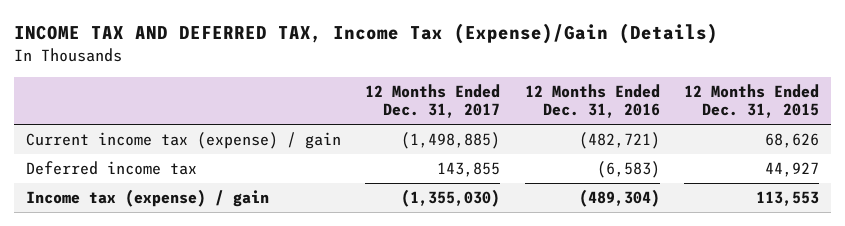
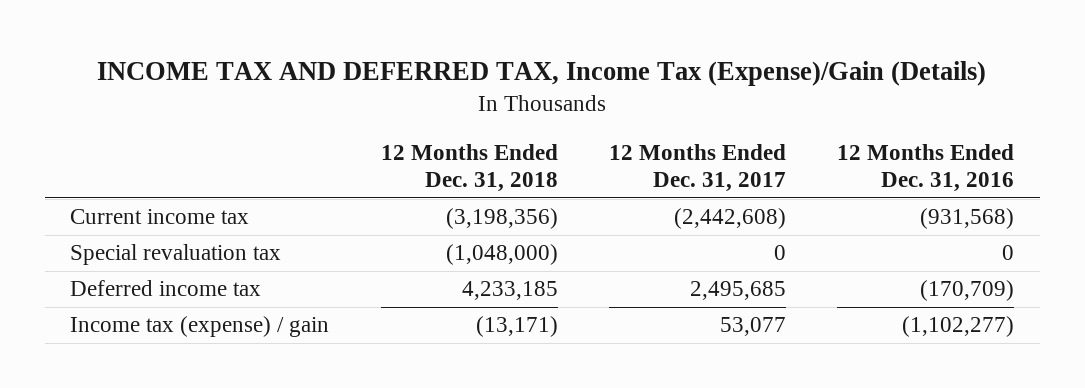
- | 12 Months Ended Dec. 31, 2017 | 12 Months Ended Dec. 31, 2016 | 12 Months Ended Dec. 31, 2015
+ | 12 Months Ended Dec. 31, 2018 | 12 Months Ended Dec. 31, 2017 | 12 Months Ended Dec. 31, 2016
- Current income tax (expense) / gain | (1,498,885) | (482,721) | 68,626
- Deferred income tax | 143,855 | (6,583) | 44,927
- Income tax (expense) / gain | (1,355,030) | (489,304) | 113,553
+ Current income tax | (3,198,356) | (2,442,608) | (931,568)
+ Special revaluation tax | (1,048,000) | 0 | 0
+ Deferred income tax | 4,233,185 | 2,495,685 | (170,709)
+ Income tax (expense) / gain | (13,171) | 53,077 | (1,102,277)

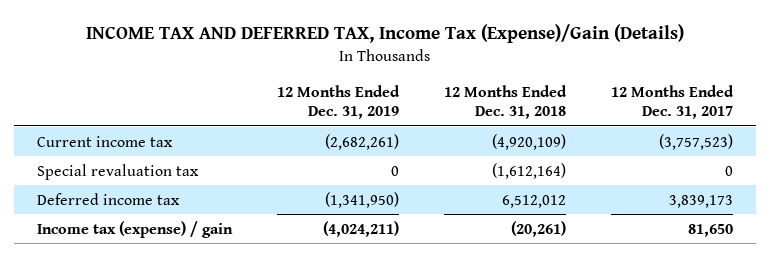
- | 12 Months Ended Dec. 31, 2018 | 12 Months Ended Dec. 31, 2017 | 12 Months Ended Dec. 31, 2016
+ | 12 Months Ended Dec. 31, 2019 | 12 Months Ended Dec. 31, 2018 | 12 Months Ended Dec. 31, 2017
- Current income tax | (3,198,356) | (2,442,608) | (931,568)
- Special revaluation tax | (1,048,000) | 0 | 0
- Deferred income tax | 4,233,185 | 2,495,685 | (170,709)
- Income tax (expense) / gain | (13,171) | 53,077 | (1,102,277)
+ Current income tax | (2,682,261) | (4,920,109) | (3,757,523)
+ Special revaluation tax | 0 | (1,612,164) | 0
+ Deferred income tax | (1,341,950) | 6,512,012 | 3,839,173
+ Income tax (expense) / gain | (4,024,211) | (20,261) | 81,650

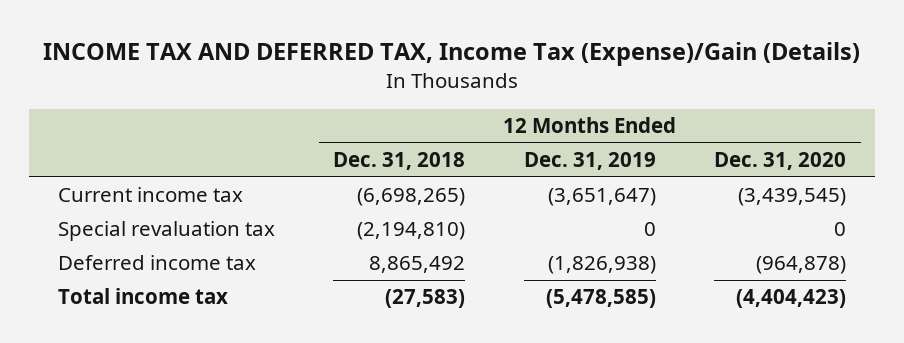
- | 12 Months Ended Dec. 31, 2019 | 12 Months Ended Dec. 31, 2018 | 12 Months Ended Dec. 31, 2017
+ | 12 Months Ended Dec. 31, 2018 | 12 Months Ended Dec. 31, 2019 | 12 Months Ended Dec. 31, 2020
- Current income tax | (2,682,261) | (4,920,109) | (3,757,523)
- Special revaluation tax | 0 | (1,612,164) | 0
- Deferred income tax | (1,341,950) | 6,512,012 | 3,839,173
- Income tax (expense) / gain | (4,024,211) | (20,261) | 81,650
+ Current income tax | (6,698,265) | (3,651,647) | (3,439,545)
+ Special revaluation tax | (2,194,810) | 0 | 0
+ Deferred income tax | 8,865,492 | (1,826,938) | (964,878)
+ Total income tax | (27,583) | (5,478,585) | (4,404,423)

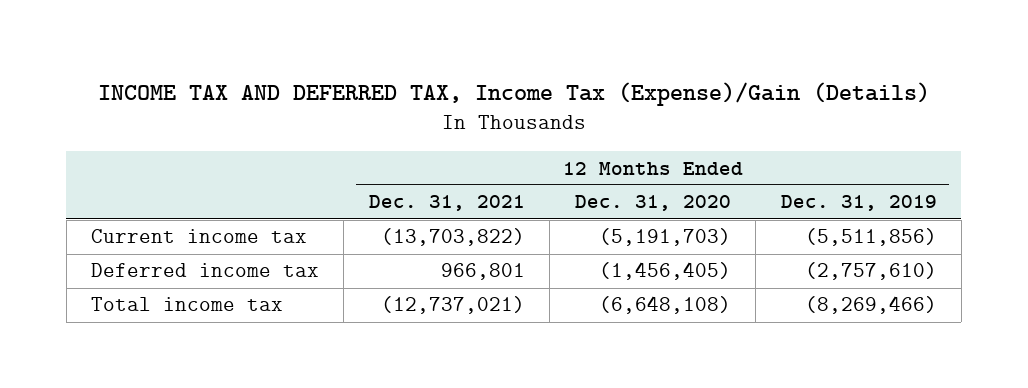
- | 12 Months Ended Dec. 31, 2018 | 12 Months Ended Dec. 31, 2019 | 12 Months Ended Dec. 31, 2020
+ | 12 Months Ended Dec. 31, 2021 | 12 Months Ended Dec. 31, 2020 | 12 Months Ended Dec. 31, 2019
- Current income tax | (6,698,265) | (3,651,647) | (3,439,545)
- Special revaluation tax | (2,194,810) | 0 | 0
- Deferred income tax | 8,865,492 | (1,826,938) | (964,878)
- Total income tax | (27,583) | (5,478,585) | (4,404,423)
+ Current income tax | (13,703,822) | (5,191,703) | (5,511,856)
+ Deferred income tax | 966,801 | (1,456,405) | (2,757,610)
+ Total income tax | (12,737,021) | (6,648,108) | (8,269,466)

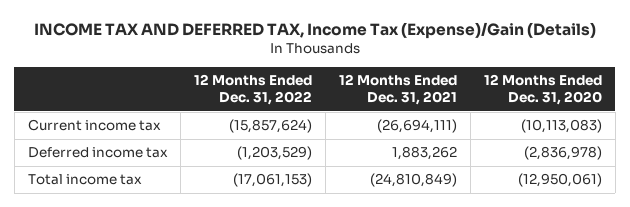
- | 12 Months Ended Dec. 31, 2021 | 12 Months Ended Dec. 31, 2020 | 12 Months Ended Dec. 31, 2019
+ | 12 Months Ended Dec. 31, 2022 | 12 Months Ended Dec. 31, 2021 | 12 Months Ended Dec. 31, 2020
- Current income tax | (13,703,822) | (5,191,703) | (5,511,856)
- Deferred income tax | 966,801 | (1,456,405) | (2,757,610)
- Total income tax | (12,737,021) | (6,648,108) | (8,269,466)
+ Current income tax | (15,857,624) | (26,694,111) | (10,113,083)
+ Deferred income tax | (1,203,529) | 1,883,262 | (2,836,978)
+ Total income tax | (17,061,153) | (24,810,849) | (12,950,061)

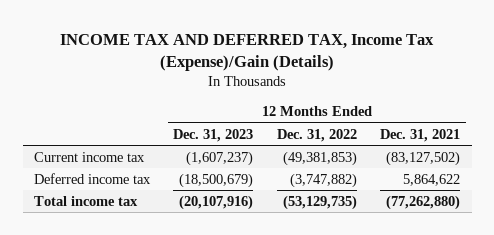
- | 12 Months Ended Dec. 31, 2022 | 12 Months Ended Dec. 31, 2021 | 12 Months Ended Dec. 31, 2020
+ | 12 Months Ended Dec. 31, 2023 | 12 Months Ended Dec. 31, 2022 | 12 Months Ended Dec. 31, 2021
- Current income tax | (15,857,624) | (26,694,111) | (10,113,083)
- Deferred income tax | (1,203,529) | 1,883,262 | (2,836,978)
- Total income tax | (17,061,153) | (24,810,849) | (12,950,061)
+ Current income tax | (1,607,237) | (49,381,853) | (83,127,502)
+ Deferred income tax | (18,500,679) | (3,747,882) | 5,864,622
+ Total income tax | (20,107,916) | (53,129,735) | (77,262,880)

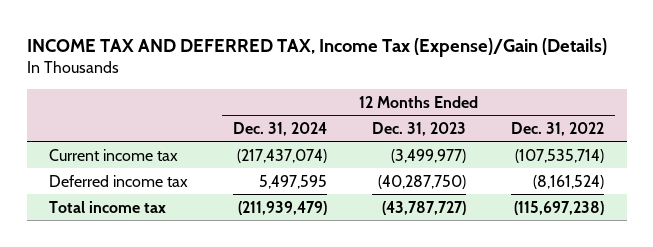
- | 12 Months Ended Dec. 31, 2023 | 12 Months Ended Dec. 31, 2022 | 12 Months Ended Dec. 31, 2021
+ | 12 Months Ended Dec. 31, 2024 | 12 Months Ended Dec. 31, 2023 | 12 Months Ended Dec. 31, 2022
- Current income tax | (1,607,237) | (49,381,853) | (83,127,502)
- Deferred income tax | (18,500,679) | (3,747,882) | 5,864,622
- Total income tax | (20,107,916) | (53,129,735) | (77,262,880)
+ Current income tax | (217,437,074) | (3,499,977) | (107,535,714)
+ Deferred income tax | 5,497,595 | (40,287,750) | (8,161,524)
+ Total income tax | (211,939,479) | (43,787,727) | (115,697,238)

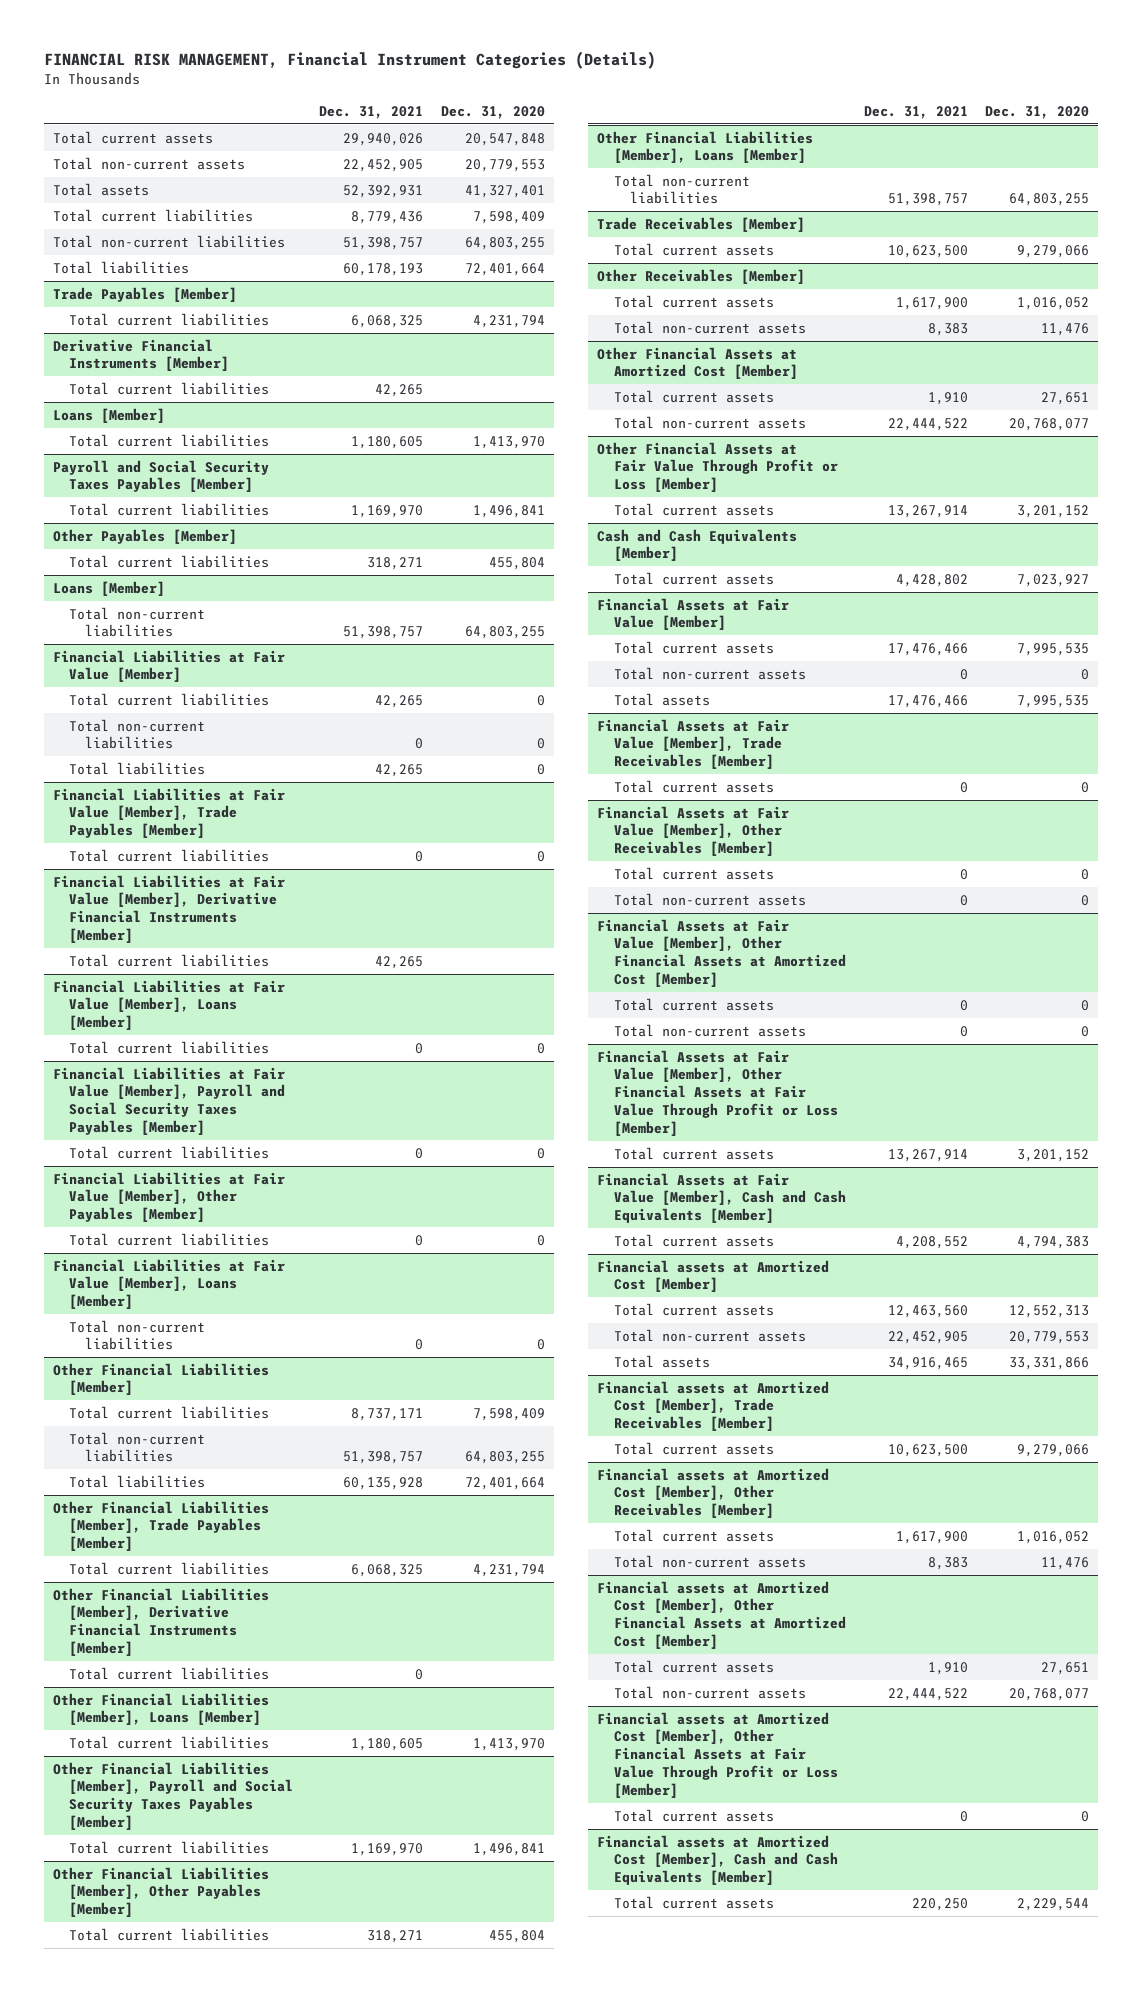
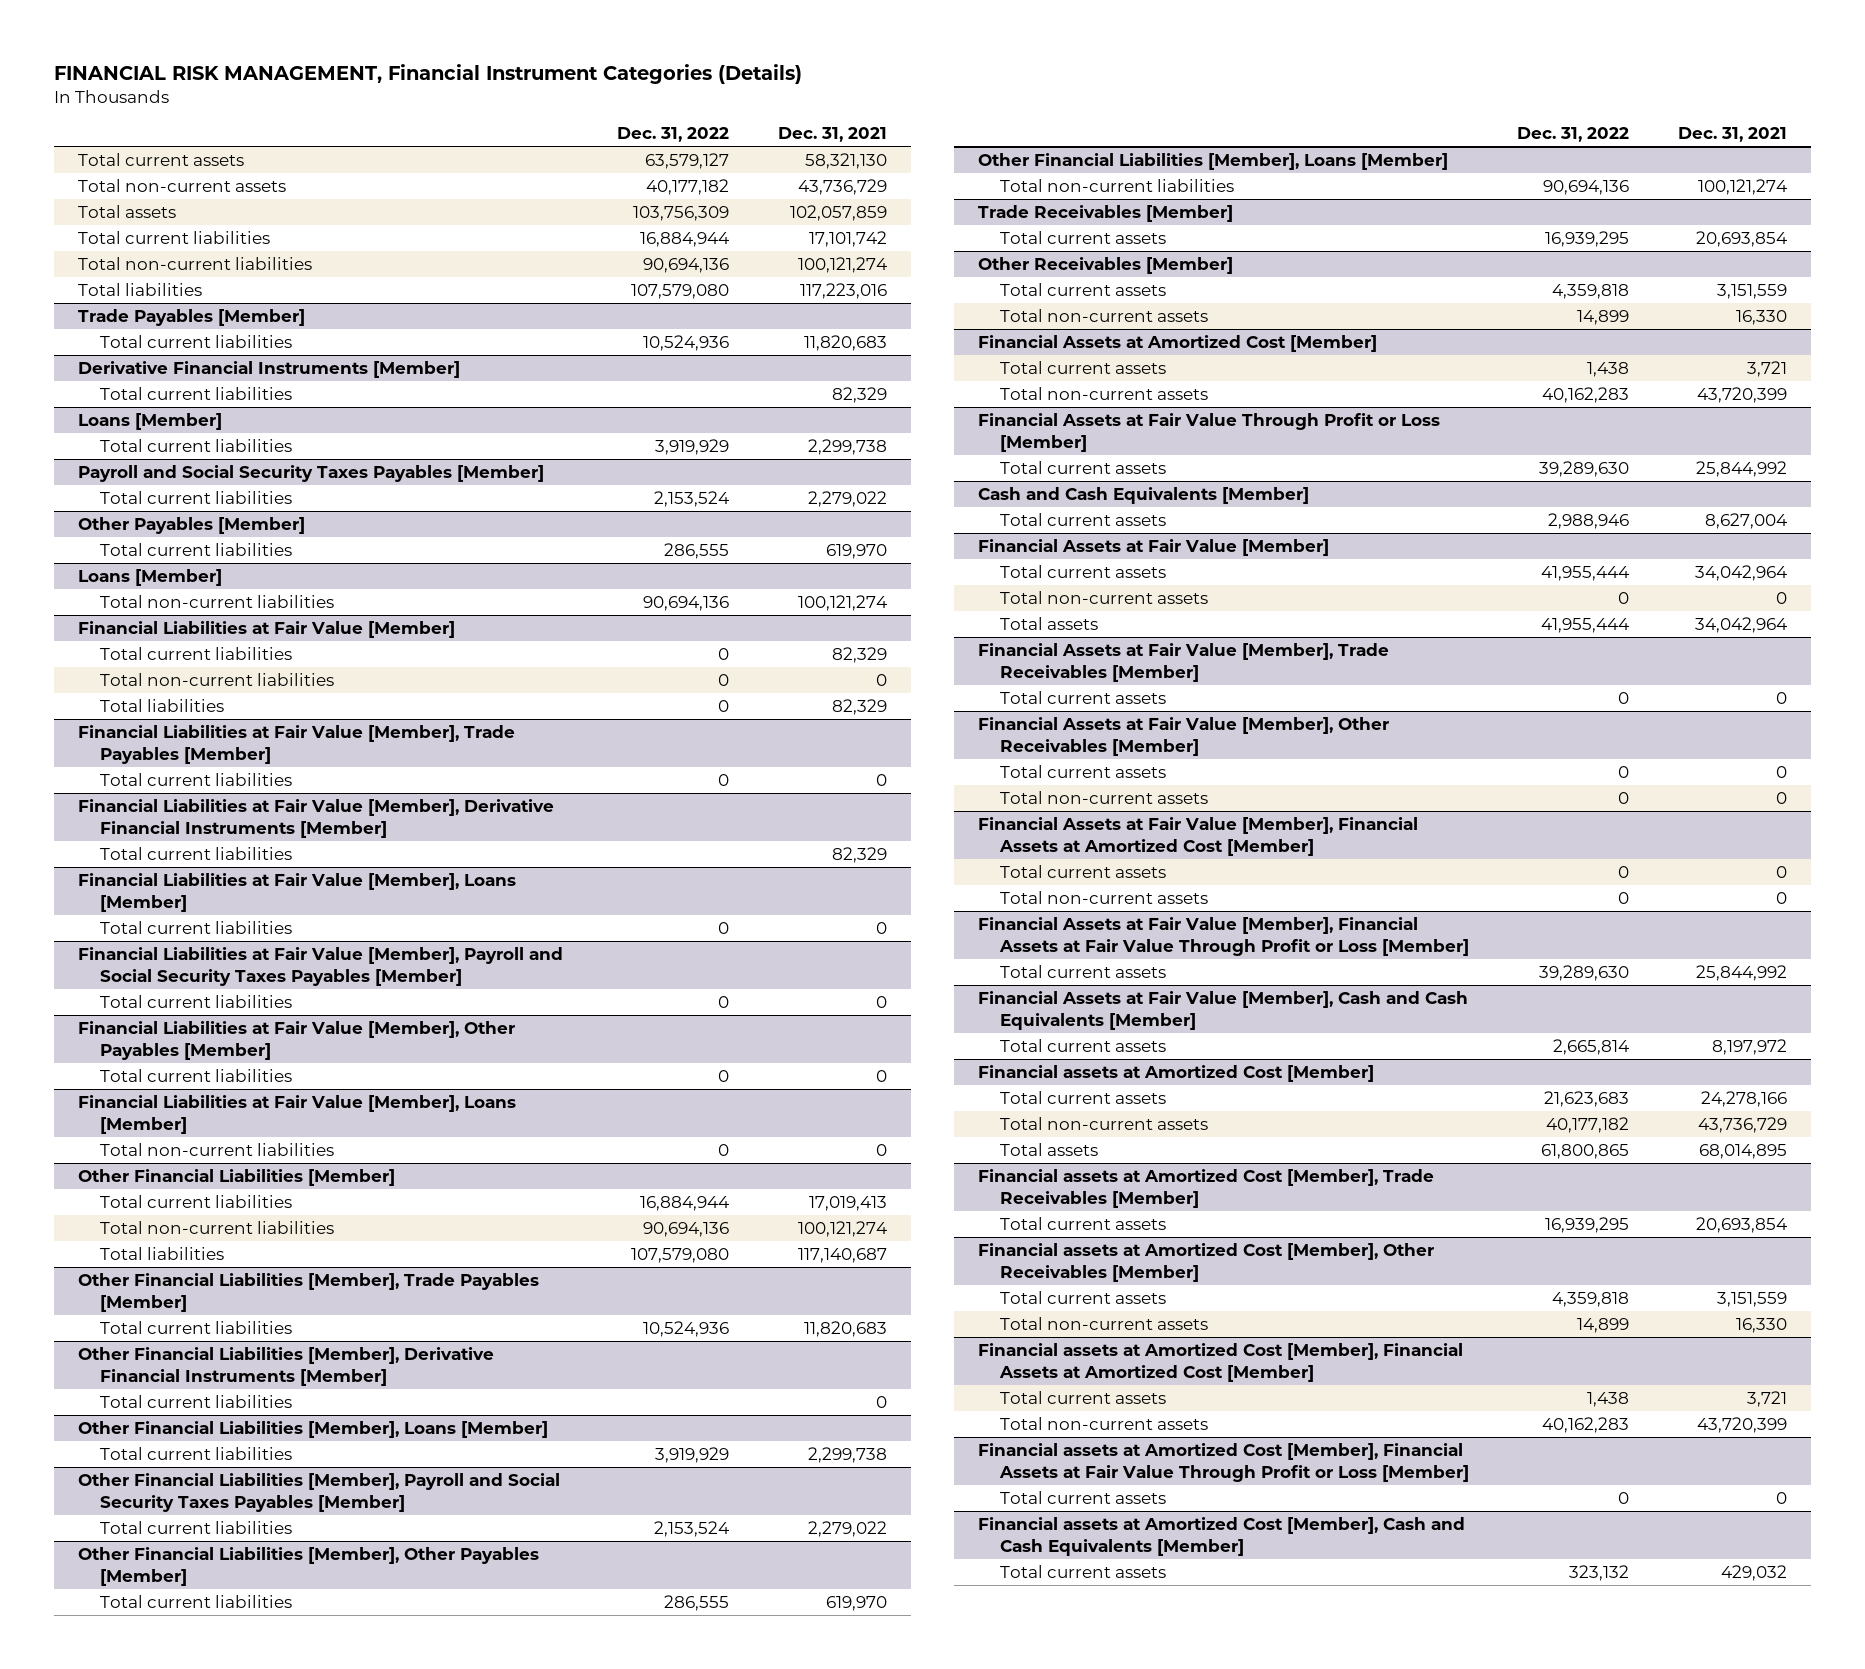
- | Dec. 31, 2021 | Dec. 31, 2020
+ | Dec. 31, 2022 | Dec. 31, 2021
- Total current assets | 29,940,026 | 20,547,848
- Total non-current assets | 22,452,905 | 20,779,553
- Total assets | 52,392,931 | 41,327,401
- Total current liabilities | 8,779,436 | 7,598,409
- Total non-current liabilities | 51,398,757 | 64,803,255
- Total liabilities | 60,178,193 | 72,401,664
+ Total current assets | 63,579,127 | 58,321,130
+ Total non-current assets | 40,177,182 | 43,736,729
+ Total assets | 103,756,309 | 102,057,859
+ Total current liabilities | 16,884,944 | 17,101,742
+ Total non-current liabilities | 90,694,136 | 100,121,274
+ Total liabilities | 107,579,080 | 117,223,016
@ Trade Payables [Member]
- Total current liabilities | 6,068,325 | 4,231,794
+ Total current liabilities | 10,524,936 | 11,820,683
@ Derivative Financial Instruments [Member]
- Total current liabilities | 42,265 |
+ Total current liabilities | | 82,329
@ Loans [Member]
- Total current liabilities | 1,180,605 | 1,413,970
+ Total current liabilities | 3,919,929 | 2,299,738
@ Payroll and Social Security Taxes Payables [Member]
- Total current liabilities | 1,169,970 | 1,496,841
+ Total current liabilities | 2,153,524 | 2,279,022
@ Other Payables [Member]
- Total current liabilities | 318,271 | 455,804
+ Total current liabilities | 286,555 | 619,970
@ Loans [Member]
- Total non-current liabilities | 51,398,757 | 64,803,255
+ Total non-current liabilities | 90,694,136 | 100,121,274
@ Financial Liabilities at Fair Value [Member]
- Total current liabilities | 42,265 | 0
+ Total current liabilities | 0 | 82,329
- Total liabilities | 42,265 | 0
+ Total liabilities | 0 | 82,329
@ Financial Liabilities at Fair Value [Member], Derivative Financial Instruments [Member]
- Total current liabilities | 42,265 |
+ Total current liabilities | | 82,329
@ Other Financial Liabilities [Member]
- Total current liabilities | 8,737,171 | 7,598,409
- Total non-current liabilities | 51,398,757 | 64,803,255
- Total liabilities | 60,135,928 | 72,401,664
+ Total current liabilities | 16,884,944 | 17,019,413
+ Total non-current liabilities | 90,694,136 | 100,121,274
+ Total liabilities | 107,579,080 | 117,140,687
@ Other Financial Liabilities [Member], Trade Payables [Member]
- Total current liabilities | 6,068,325 | 4,231,794
+ Total current liabilities | 10,524,936 | 11,820,683
@ Other Financial Liabilities [Member], Loans [Member]
- Total current liabilities | 1,180,605 | 1,413,970
+ Total current liabilities | 3,919,929 | 2,299,738
@ Other Financial Liabilities [Member], Payroll and Social Security Taxes Payables [Member]
- Total current liabilities | 1,169,970 | 1,496,841
+ Total current liabilities | 2,153,524 | 2,279,022
@ Other Financial Liabilities [Member], Other Payables [Member]
- Total current liabilities | 318,271 | 455,804
+ Total current liabilities | 286,555 | 619,970
@ Other Financial Liabilities [Member], Loans [Member]
- Total non-current liabilities | 51,398,757 | 64,803,255
+ Total non-current liabilities | 90,694,136 | 100,121,274
@ Trade Receivables [Member]
- Total current assets | 10,623,500 | 9,279,066
+ Total current assets | 16,939,295 | 20,693,854
@ Other Receivables [Member]
- Total current assets | 1,617,900 | 1,016,052
- Total non-current assets | 8,383 | 11,476
- Other Financial Assets at Amortized Cost [Member]
- Total current assets | 1,910 | 27,651
- Total non-current assets | 22,444,522 | 20,768,077
- Other Financial Assets at Fair Value Through Profit or Loss [Member]
- Total current assets | 13,267,914 | 3,201,152
@ Other Receivables [Member]
+ Total current assets | 4,359,818 | 3,151,559
+ Total non-current assets | 14,899 | 16,330
+ Financial Assets at Amortized Cost [Member]
+ Total current assets | 1,438 | 3,721
+ Total non-current assets | 40,162,283 | 43,720,399
+ Financial Assets at Fair Value Through Profit or Loss [Member]
+ Total current assets | 39,289,630 | 25,844,992
@ Cash and Cash Equivalents [Member]
- Total current assets | 4,428,802 | 7,023,927
+ Total current assets | 2,988,946 | 8,627,004
@ Financial Assets at Fair Value [Member]
- Total current assets | 17,476,466 | 7,995,535
+ Total current assets | 41,955,444 | 34,042,964
- Total assets | 17,476,466 | 7,995,535
+ Total assets | 41,955,444 | 34,042,964
- Financial Assets at Fair Value [Member], Other Financial Assets at Amortized Cost [Member]
+ Financial Assets at Fair Value [Member], Financial Assets at Amortized Cost [Member]
- Financial Assets at Fair Value [Member], Other Financial Assets at Fair Value Through Profit or Loss [Member]
- Total current assets | 13,267,914 | 3,201,152
+ Financial Assets at Fair Value [Member], Financial Assets at Fair Value Through Profit or Loss [Member]
+ Total current assets | 39,289,630 | 25,844,992
@ Financial Assets at Fair Value [Member], Cash and Cash Equivalents [Member]
- Total current assets | 4,208,552 | 4,794,383
+ Total current assets | 2,665,814 | 8,197,972
@ Financial assets at Amortized Cost [Member]
- Total current assets | 12,463,560 | 12,552,313
- Total non-current assets | 22,452,905 | 20,779,553
- Total assets | 34,916,465 | 33,331,866
+ Total current assets | 21,623,683 | 24,278,166
+ Total non-current assets | 40,177,182 | 43,736,729
+ Total assets | 61,800,865 | 68,014,895
@ Financial assets at Amortized Cost [Member], Trade Receivables [Member]
- Total current assets | 10,623,500 | 9,279,066
+ Total current assets | 16,939,295 | 20,693,854
@ Financial assets at Amortized Cost [Member], Other Receivables [Member]
- Total current assets | 1,617,900 | 1,016,052
- Total non-current assets | 8,383 | 11,476
- Financial assets at Amortized Cost [Member], Other Financial Assets at Amortized Cost [Member]
- Total current assets | 1,910 | 27,651
- Total non-current assets | 22,444,522 | 20,768,077
- Financial assets at Amortized Cost [Member], Other Financial Assets at Fair Value Through Profit or Loss [Member]
@ Financial assets at Amortized Cost [Member], Other Receivables [Member]
+ Total current assets | 4,359,818 | 3,151,559
+ Total non-current assets | 14,899 | 16,330
+ Financial assets at Amortized Cost [Member], Financial Assets at Amortized Cost [Member]
+ Total current assets | 1,438 | 3,721
+ Total non-current assets | 40,162,283 | 43,720,399
+ Financial assets at Amortized Cost [Member], Financial Assets at Fair Value Through Profit or Loss [Member]
@ Financial assets at Amortized Cost [Member], Cash and Cash Equivalents [Member]
- Total current assets | 220,250 | 2,229,544
+ Total current assets | 323,132 | 429,032

